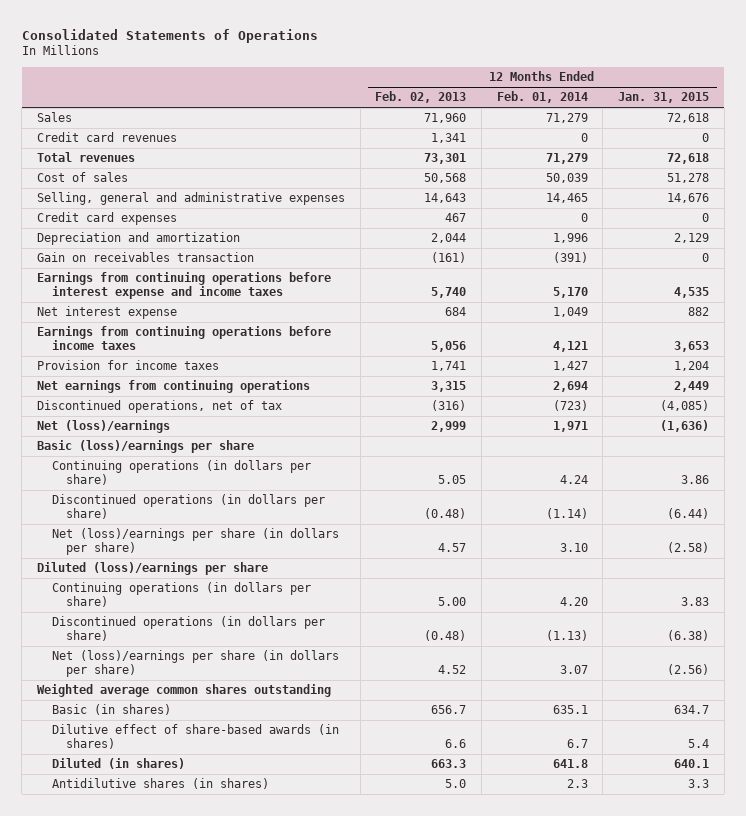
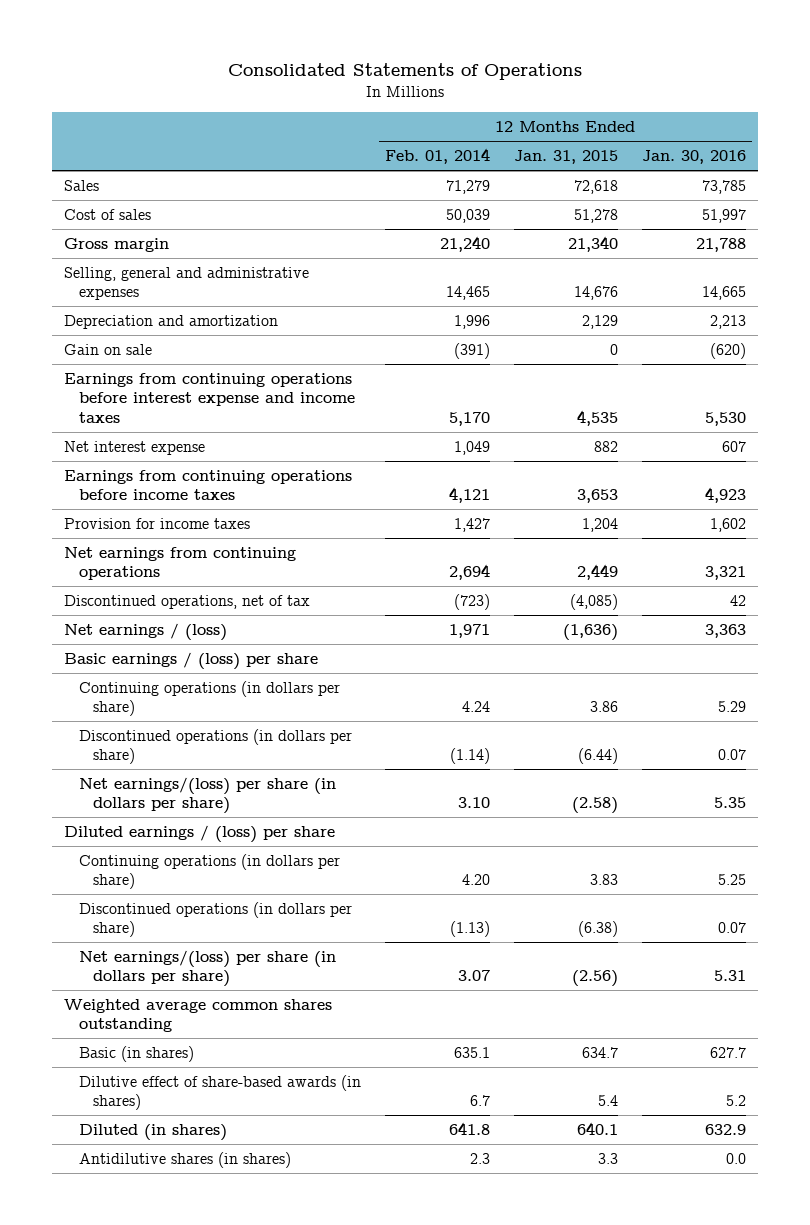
- | 12 Months Ended Feb. 02, 2013 | 12 Months Ended Feb. 01, 2014 | 12 Months Ended Jan. 31, 2015
+ | 12 Months Ended Feb. 01, 2014 | 12 Months Ended Jan. 31, 2015 | 12 Months Ended Jan. 30, 2016
- Credit card revenues | 1,341 | 0 | 0
- Total revenues | 73,301 | 71,279 | 72,618
+ Gross margin | 21,240 | 21,340 | 21,788
- Credit card expenses | 467 | 0 | 0
- Gain on receivables transaction | (161) | (391) | 0
+ Gain on sale | (391) | 0 | (620)
- Net (loss)/earnings | 2,999 | 1,971 | (1,636)
- Basic (loss)/earnings per share
+ Net earnings / (loss) | 1,971 | (1,636) | 3,363
+ Basic earnings / (loss) per share
- Net (loss)/earnings per share (in dollars per share) | 4.57 | 3.10 | (2.58)
- Diluted (loss)/earnings per share
+ Net earnings/(loss) per share (in dollars per share) | 3.10 | (2.58) | 5.35
+ Diluted earnings / (loss) per share
- Net (loss)/earnings per share (in dollars per share) | 4.52 | 3.07 | (2.56)
+ Net earnings/(loss) per share (in dollars per share) | 3.07 | (2.56) | 5.31

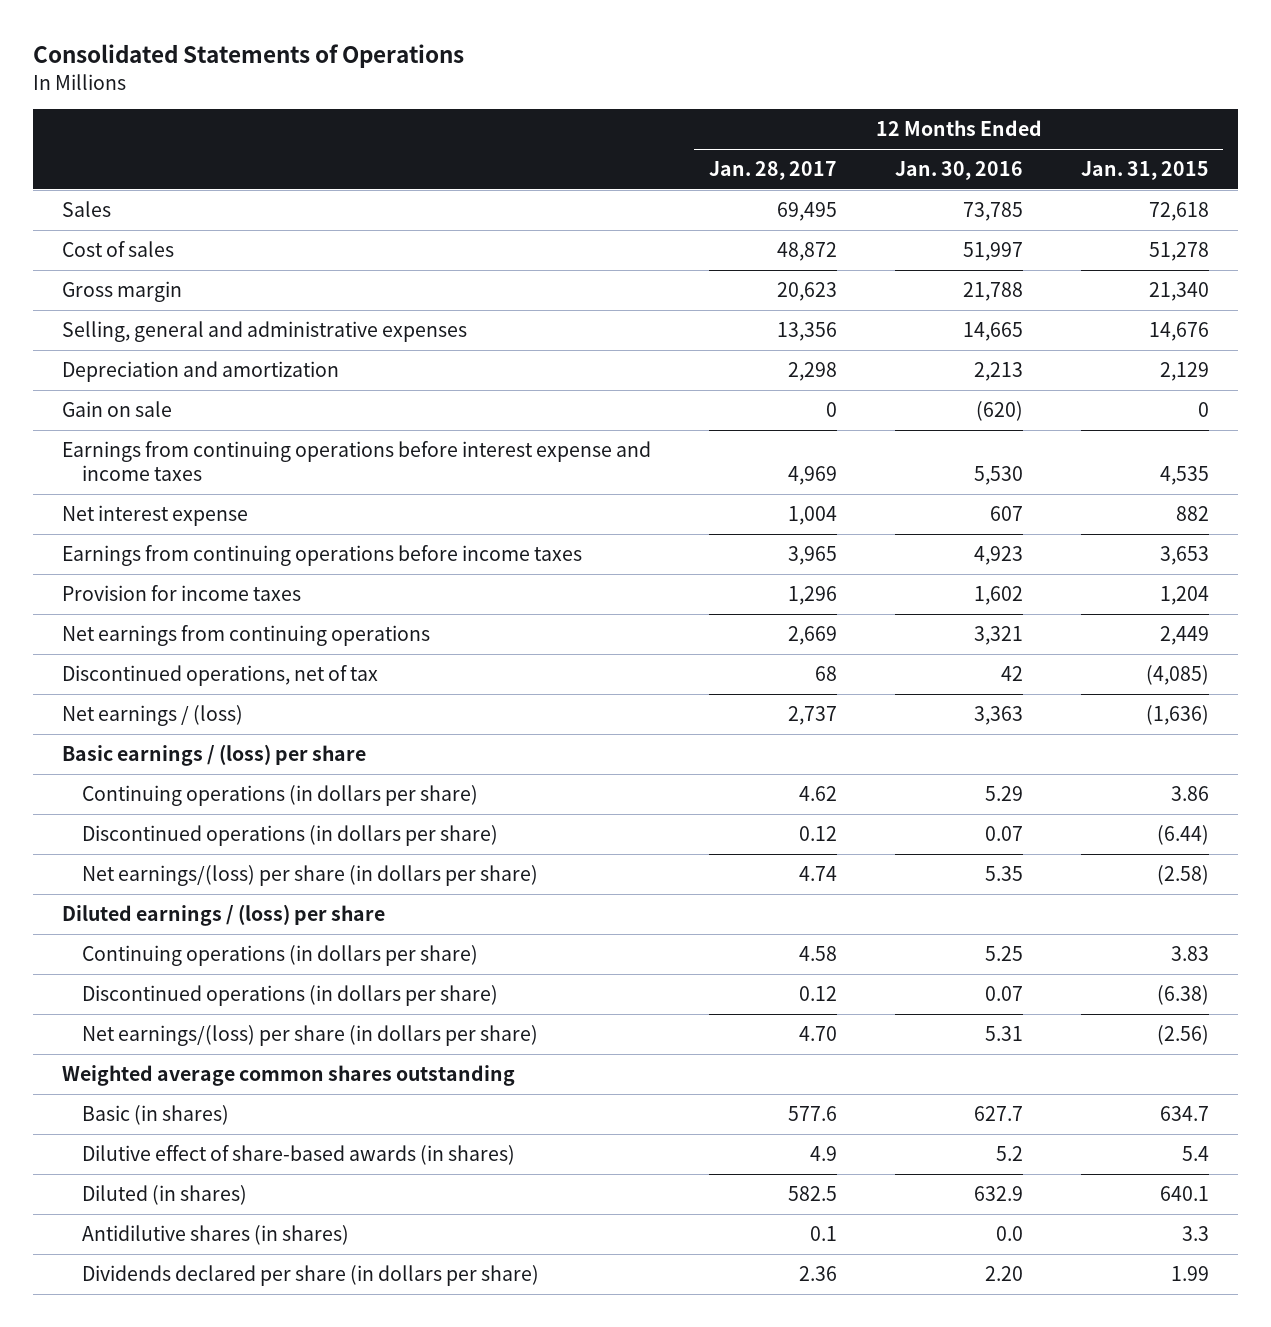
- | 12 Months Ended Feb. 01, 2014 | 12 Months Ended Jan. 31, 2015 | 12 Months Ended Jan. 30, 2016
+ | 12 Months Ended Jan. 28, 2017 | 12 Months Ended Jan. 30, 2016 | 12 Months Ended Jan. 31, 2015
+ Dividends declared per share (in dollars per share) | 2.36 | 2.20 | 1.99

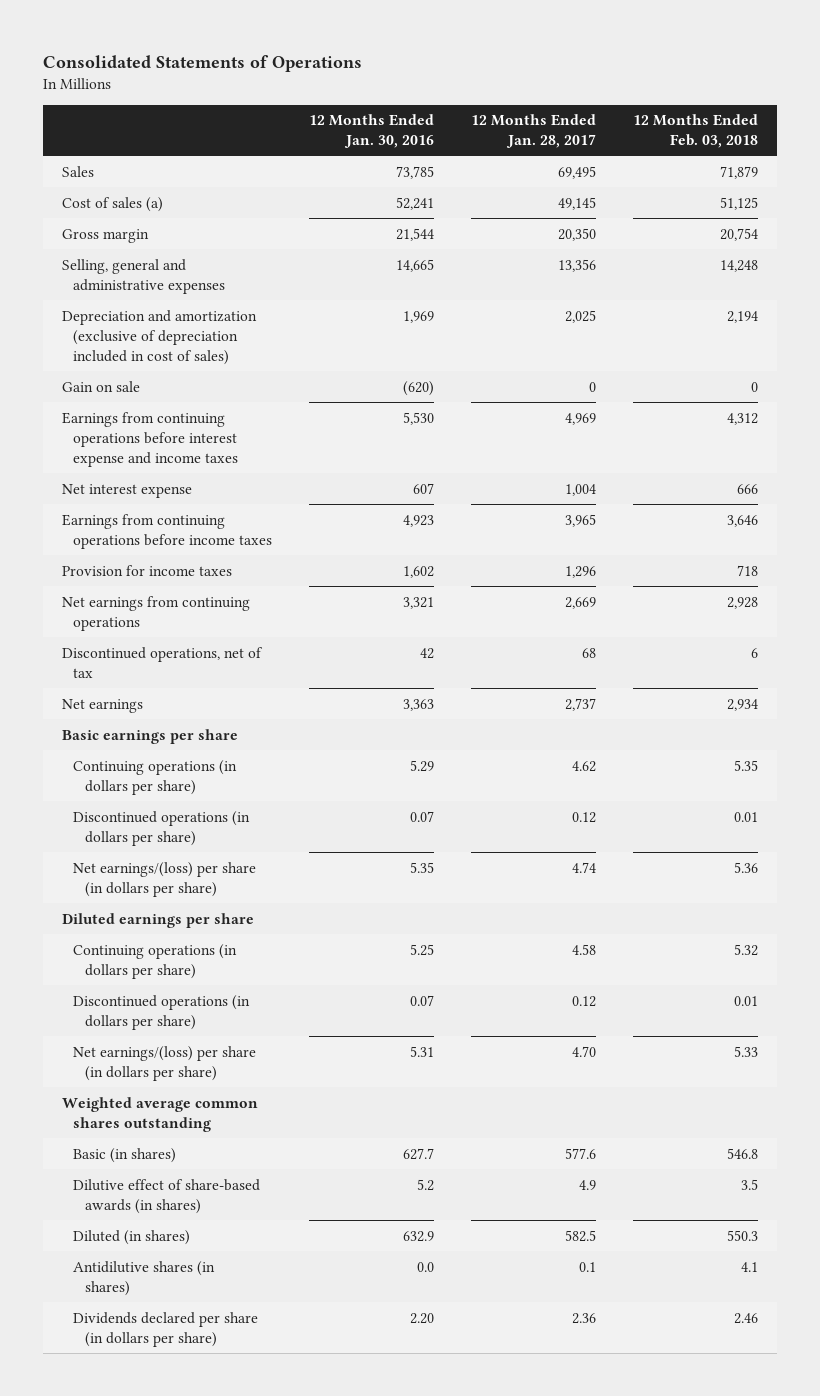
- | 12 Months Ended Jan. 28, 2017 | 12 Months Ended Jan. 30, 2016 | 12 Months Ended Jan. 31, 2015
+ | 12 Months Ended Jan. 30, 2016 | 12 Months Ended Jan. 28, 2017 | 12 Months Ended Feb. 03, 2018
- Cost of sales | 48,872 | 51,997 | 51,278
- Gross margin | 20,623 | 21,788 | 21,340
+ Cost of sales (a) | 52,241 | 49,145 | 51,125
+ Gross margin | 21,544 | 20,350 | 20,754
- Depreciation and amortization | 2,298 | 2,213 | 2,129
+ Depreciation and amortization (exclusive of depreciation included in cost of sales) | 1,969 | 2,025 | 2,194
- Net earnings / (loss) | 2,737 | 3,363 | (1,636)
- Basic earnings / (loss) per share
+ Net earnings | 3,363 | 2,737 | 2,934
+ Basic earnings per share
- Diluted earnings / (loss) per share
+ Diluted earnings per share

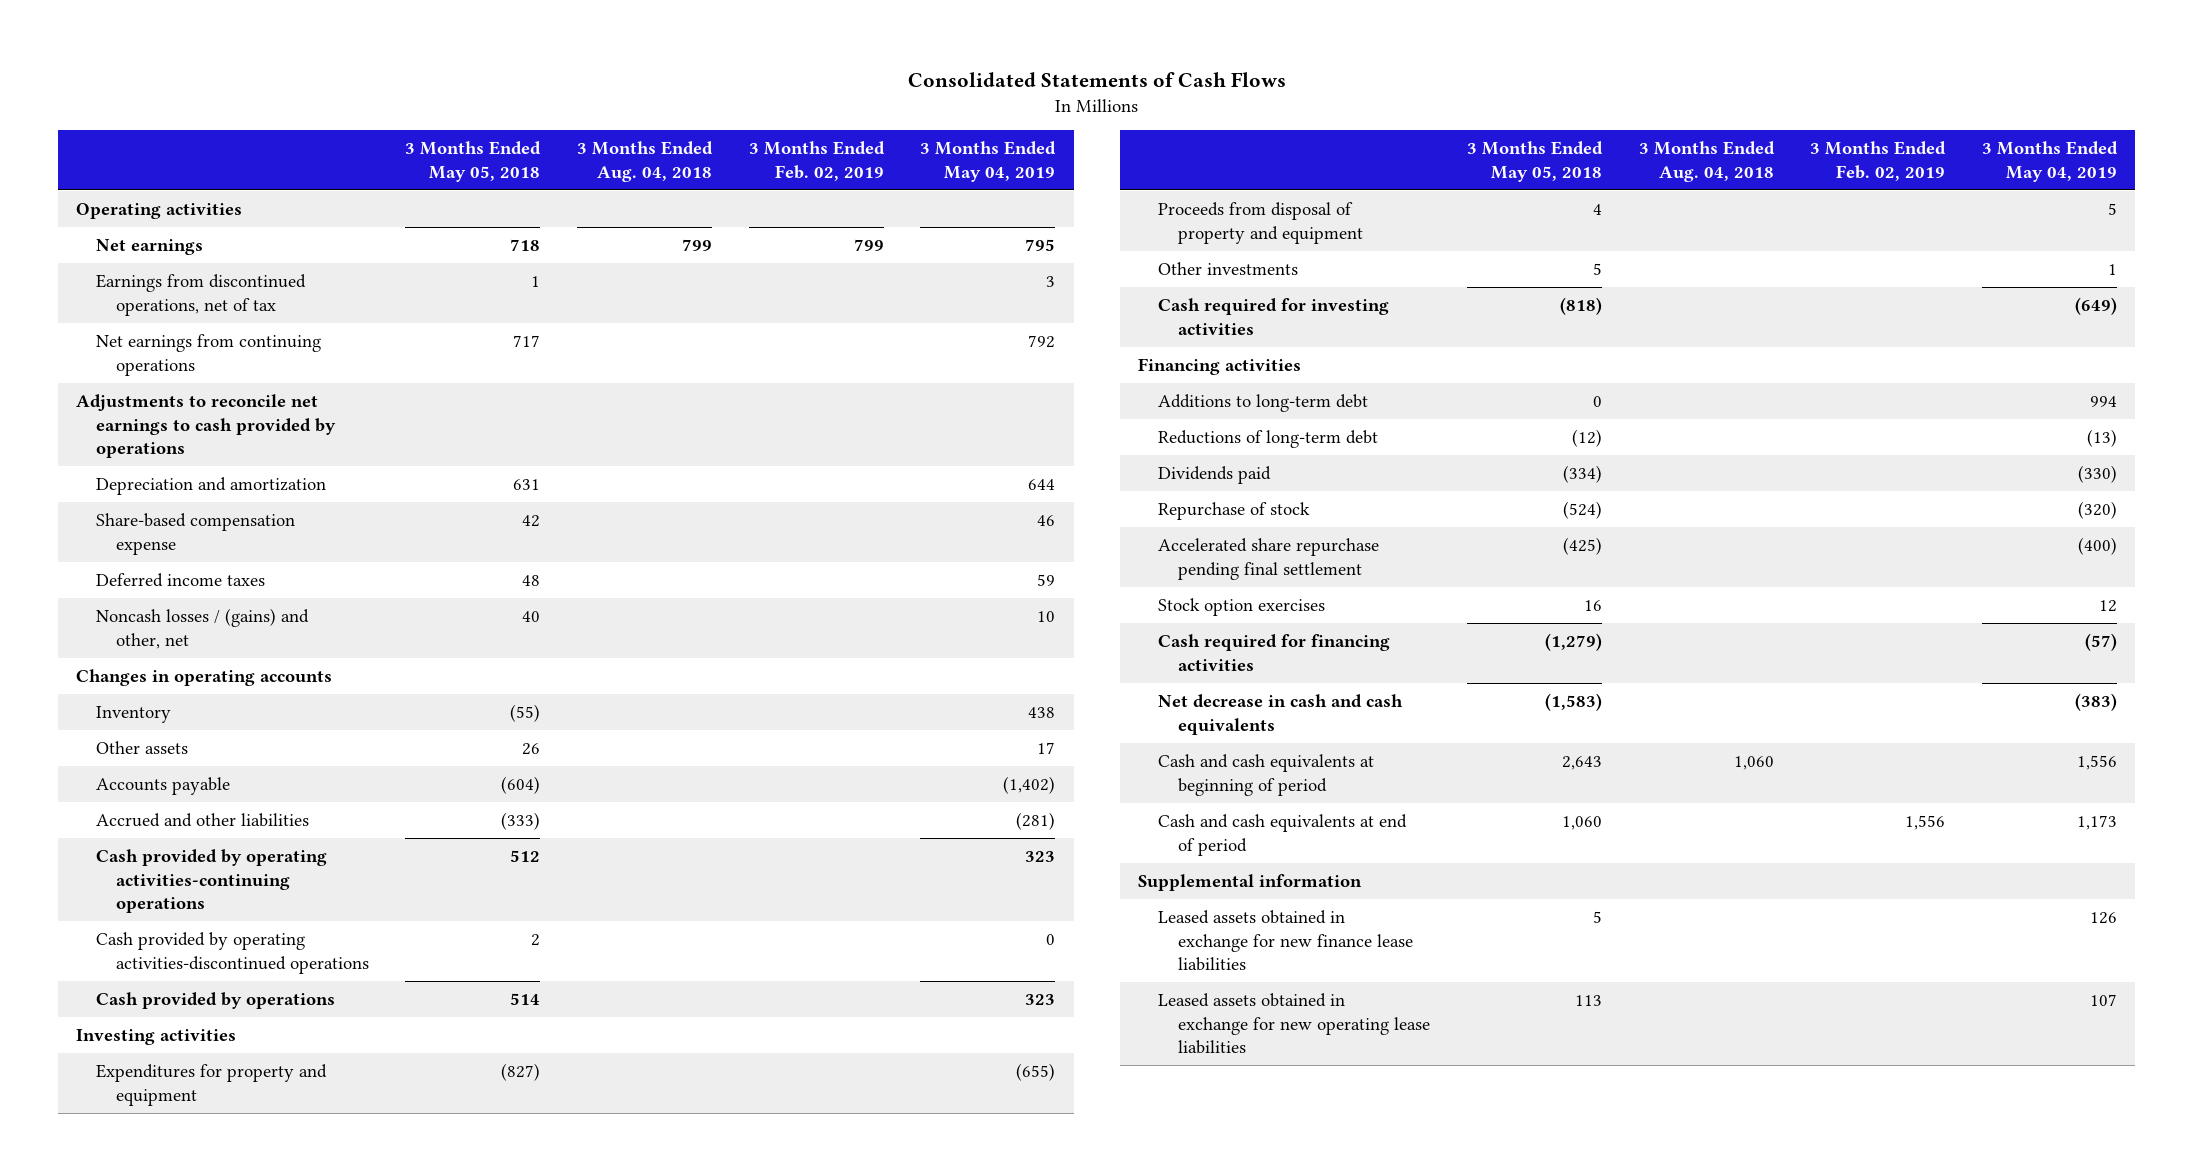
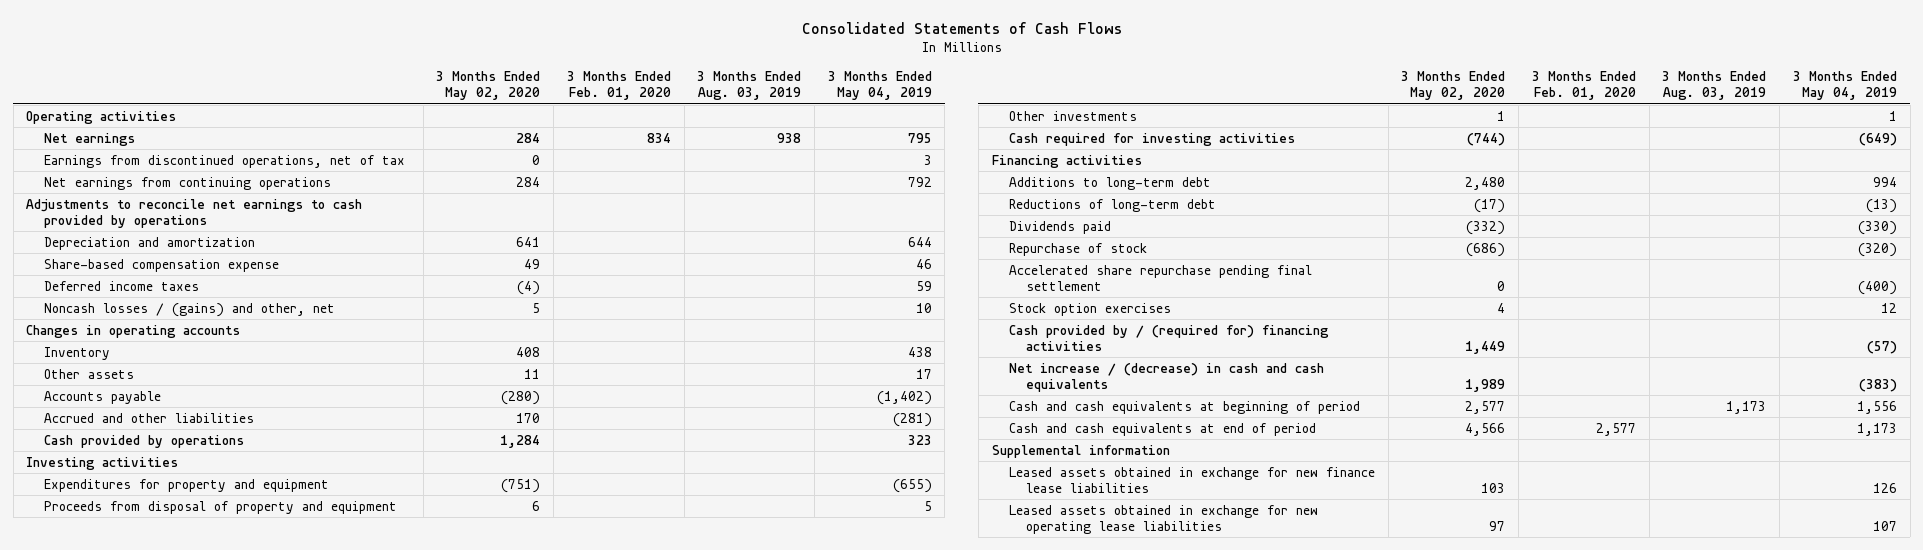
- | 3 Months Ended May 05, 2018 | 3 Months Ended Aug. 04, 2018 | 3 Months Ended Feb. 02, 2019 | 3 Months Ended May 04, 2019
+ | 3 Months Ended May 02, 2020 | 3 Months Ended Feb. 01, 2020 | 3 Months Ended Aug. 03, 2019 | 3 Months Ended May 04, 2019
- Cash provided by operating activities-continuing operations | 512 | | | 323
- Cash provided by operating activities-discontinued operations | 2 | | | 0
- Cash required for financing activities | (1,279) | | | (57)
- Net decrease in cash and cash equivalents | (1,583) | | | (383)
+ Cash provided by / (required for) financing activities | 1,449 | | | (57)
+ Net increase / (decrease) in cash and cash equivalents | 1,989 | | | (383)

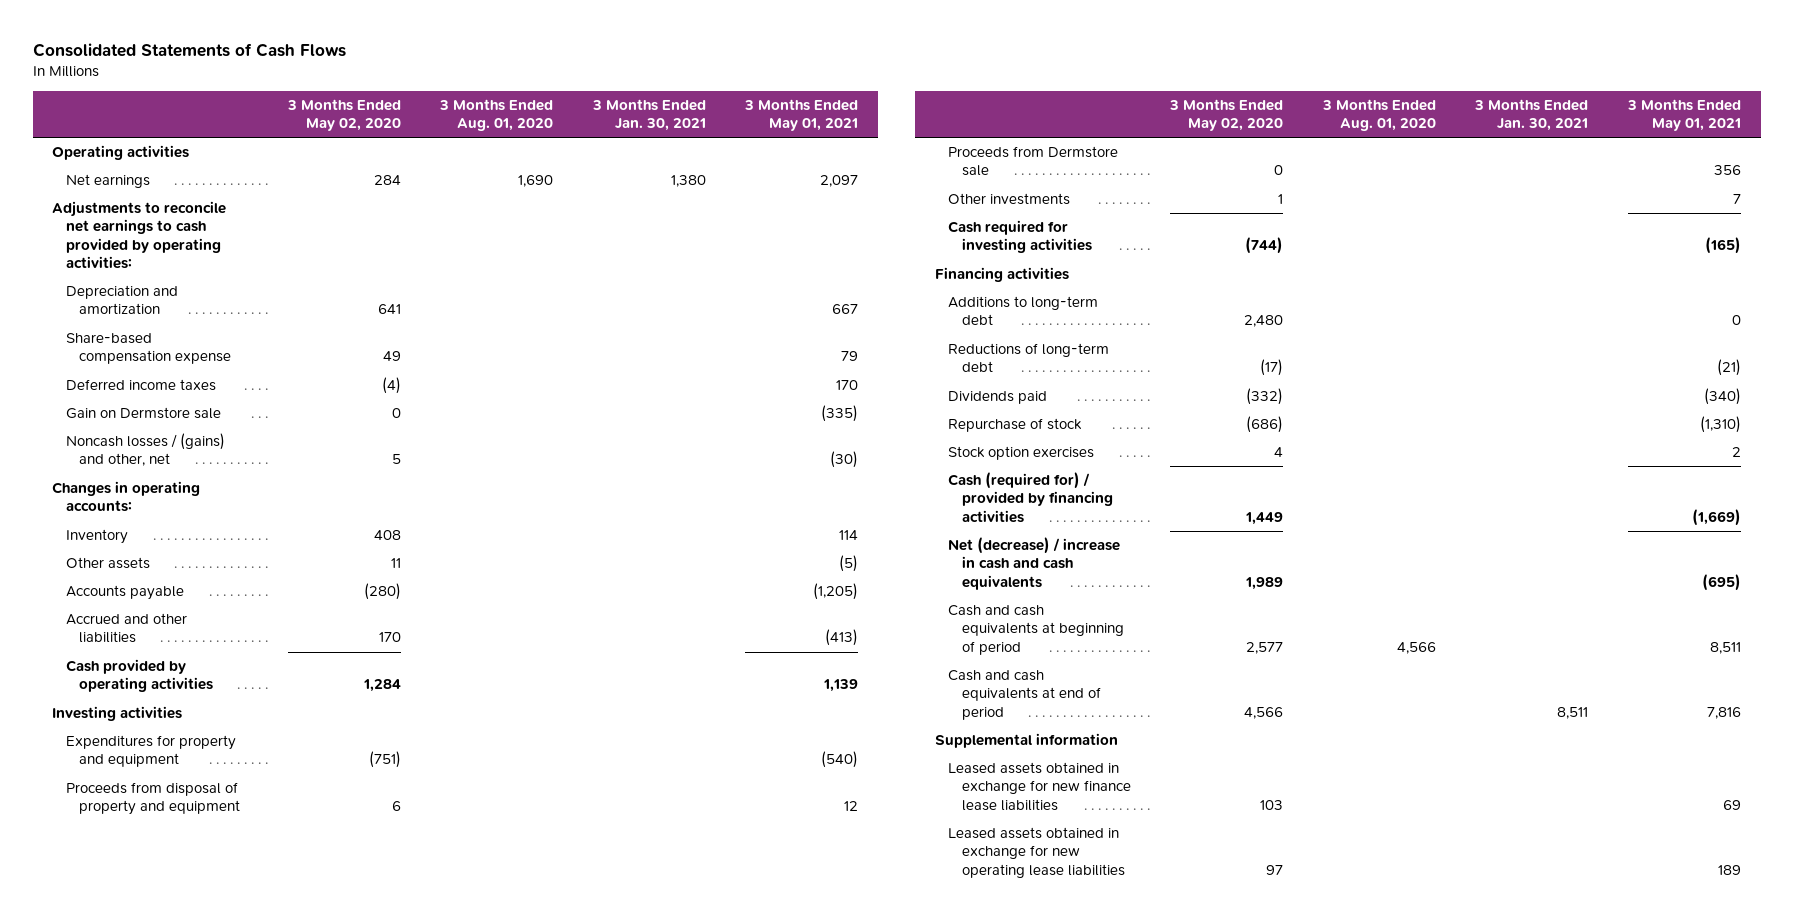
- | 3 Months Ended May 02, 2020 | 3 Months Ended Feb. 01, 2020 | 3 Months Ended Aug. 03, 2019 | 3 Months Ended May 04, 2019
+ | 3 Months Ended May 02, 2020 | 3 Months Ended Aug. 01, 2020 | 3 Months Ended Jan. 30, 2021 | 3 Months Ended May 01, 2021
- Earnings from discontinued operations, net of tax | 0 | | | 3
- Net earnings from continuing operations | 284 | | | 792
- Adjustments to reconcile net earnings to cash provided by operations
+ Adjustments to reconcile net earnings to cash provided by operating activities:
+ Gain on Dermstore sale | 0 | | | (335)
- Changes in operating accounts
+ Changes in operating accounts:
- Cash provided by operations | 1,284 | | | 323
+ Cash provided by operating activities | 1,284 | | | 1,139
+ Proceeds from Dermstore sale | 0 | | | 356
- Accelerated share repurchase pending final settlement | 0 | | | (400)
- Cash provided by / (required for) financing activities | 1,449 | | | (57)
- Net increase / (decrease) in cash and cash equivalents | 1,989 | | | (383)
+ Cash (required for) / provided by financing activities | 1,449 | | | (1,669)
+ Net (decrease) / increase in cash and cash equivalents | 1,989 | | | (695)

